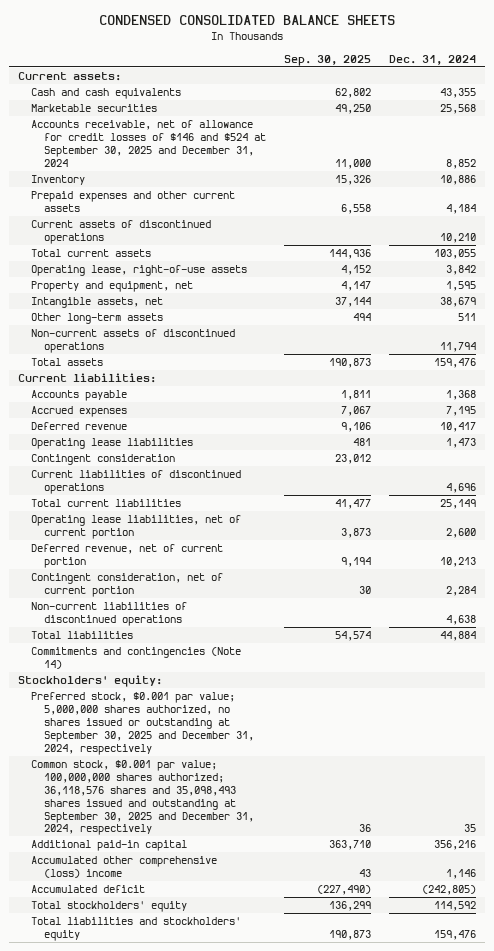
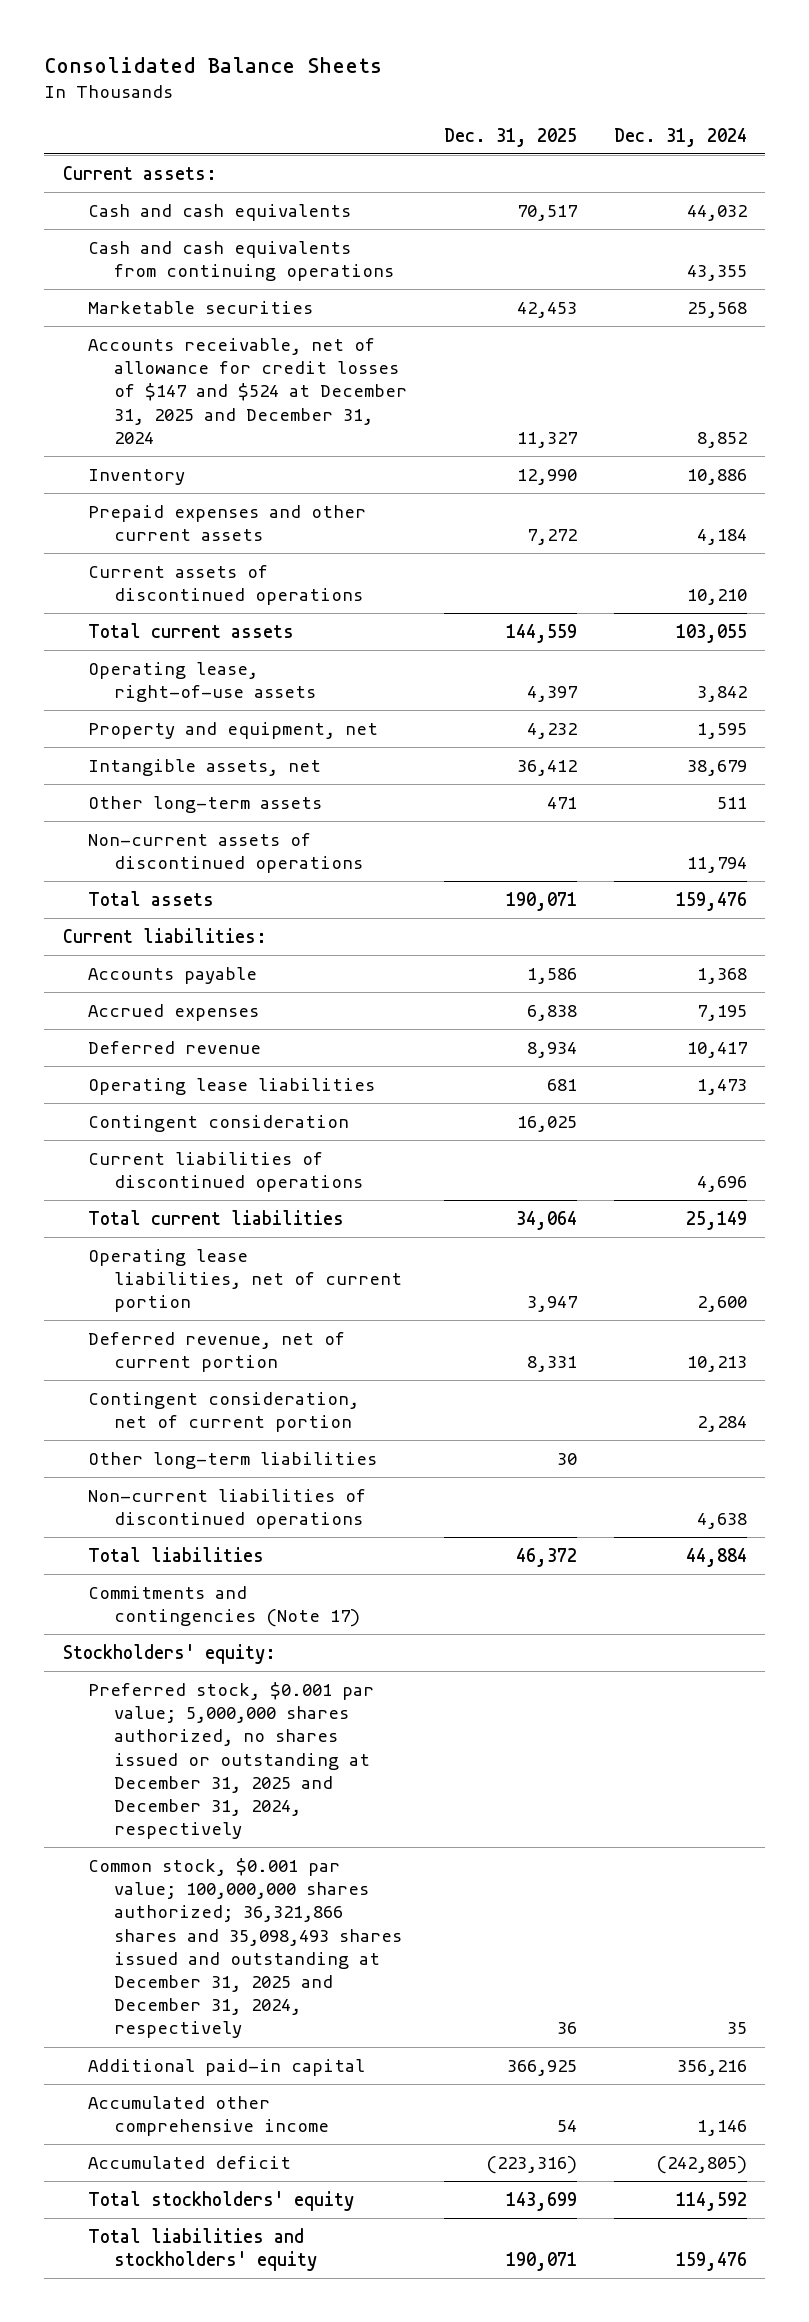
- CONDENSED CONSOLIDATED BALANCE SHEETS
+ Consolidated Balance Sheets
- | Sep. 30, 2025 | Dec. 31, 2024
+ | Dec. 31, 2025 | Dec. 31, 2024
- Cash and cash equivalents | 62,802 | 43,355
+ Cash and cash equivalents | 70,517 | 44,032
+ Cash and cash equivalents from continuing operations | | 43,355
- Accounts receivable, net of allowance for credit losses of $146 and $524 at September 30, 2025 and December 31, 2024 | 11,000 | 8,852
+ Accounts receivable, net of allowance for credit losses of $147 and $524 at December 31, 2025 and December 31, 2024 | 11,327 | 8,852
+ Other long-term liabilities | 30 |
- Commitments and contingencies (Note 14)
+ Commitments and contingencies (Note 17)
- Preferred stock, $0.001 par value; 5,000,000 shares authorized, no shares issued or outstanding at September 30, 2025 and December 31, 2024, respectively
- Common stock, $0.001 par value; 100,000,000 shares authorized; 36,118,576 shares and 35,098,493 shares issued and outstanding at September 30, 2025 and December 31, 2024, respectively | 36 | 35
+ Preferred stock, $0.001 par value; 5,000,000 shares authorized, no shares issued or outstanding at December 31, 2025 and December 31, 2024, respectively
+ Common stock, $0.001 par value; 100,000,000 shares authorized; 36,321,866 shares and 35,098,493 shares issued and outstanding at December 31, 2025 and December 31, 2024, respectively | 36 | 35
- Accumulated other comprehensive (loss) income | 43 | 1,146
+ Accumulated other comprehensive income | 54 | 1,146

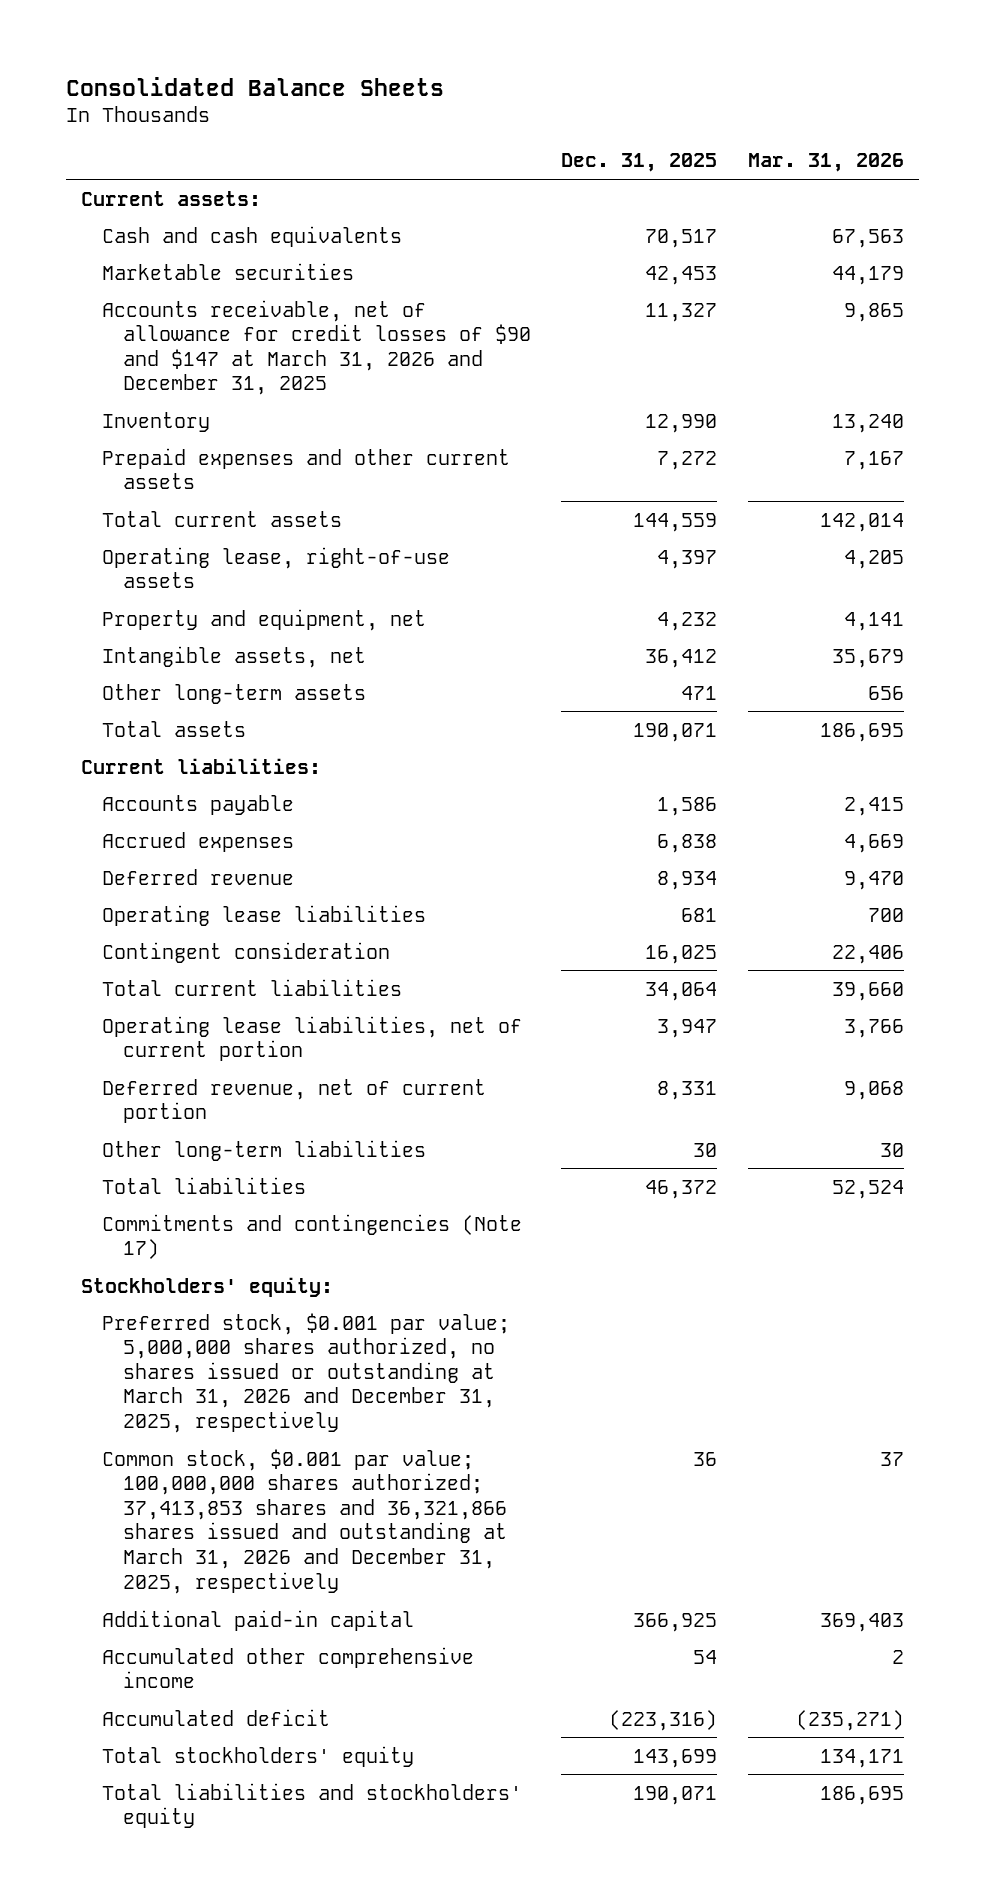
- | Dec. 31, 2025 | Dec. 31, 2024
+ | Dec. 31, 2025 | Mar. 31, 2026
- Cash and cash equivalents from continuing operations | | 43,355
- Accounts receivable, net of allowance for credit losses of $147 and $524 at December 31, 2025 and December 31, 2024 | 11,327 | 8,852
+ Accounts receivable, net of allowance for credit losses of $90 and $147 at March 31, 2026 and December 31, 2025 | 11,327 | 9,865
- Current assets of discontinued operations | | 10,210
- Non-current assets of discontinued operations | | 11,794
- Current liabilities of discontinued operations | | 4,696
- Contingent consideration, net of current portion | | 2,284
- Non-current liabilities of discontinued operations | | 4,638
- Preferred stock, $0.001 par value; 5,000,000 shares authorized, no shares issued or outstanding at December 31, 2025 and December 31, 2024, respectively
- Common stock, $0.001 par value; 100,000,000 shares authorized; 36,321,866 shares and 35,098,493 shares issued and outstanding at December 31, 2025 and December 31, 2024, respectively | 36 | 35
+ Preferred stock, $0.001 par value; 5,000,000 shares authorized, no shares issued or outstanding at March 31, 2026 and December 31, 2025, respectively
+ Common stock, $0.001 par value; 100,000,000 shares authorized; 37,413,853 shares and 36,321,866 shares issued and outstanding at March 31, 2026 and December 31, 2025, respectively | 36 | 37

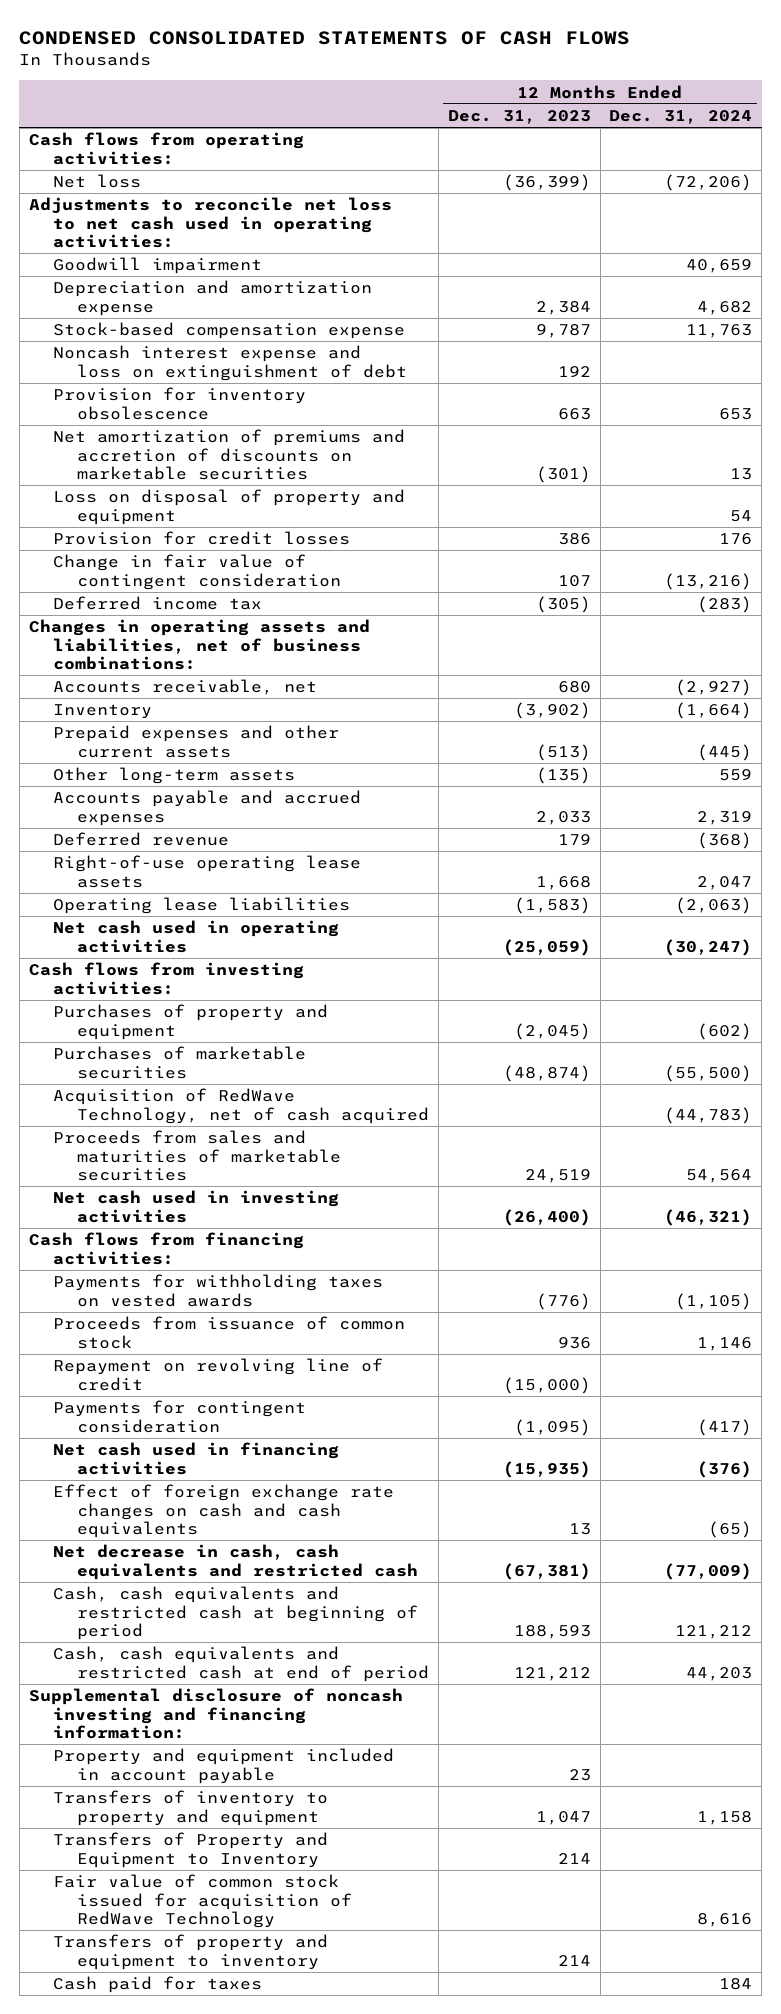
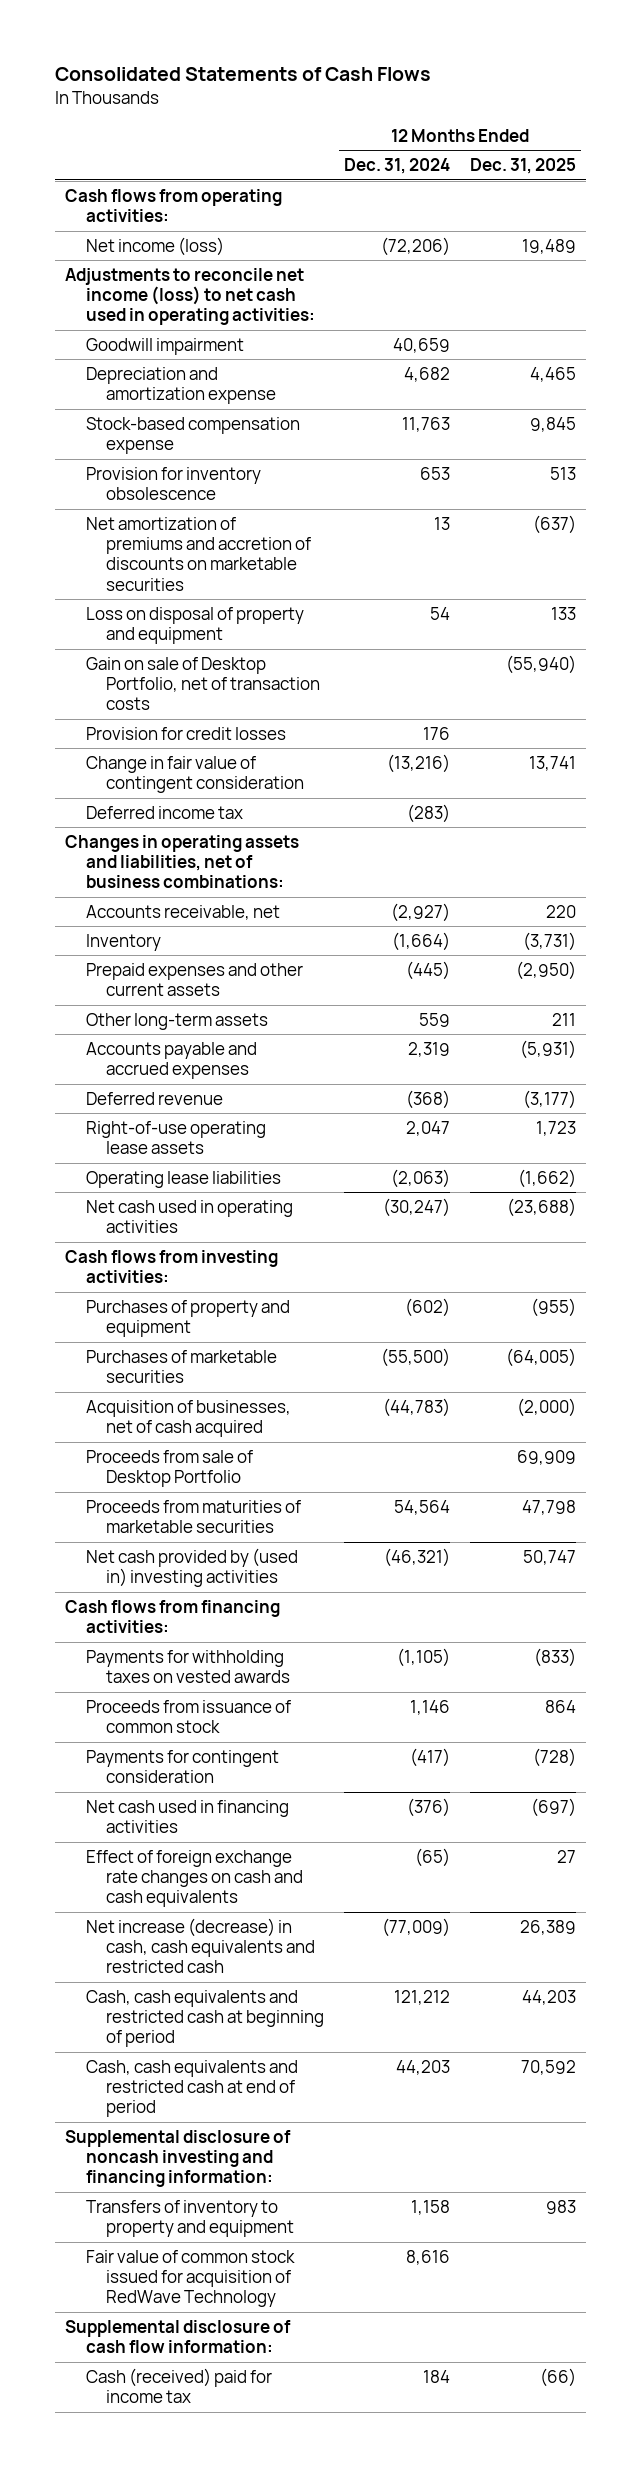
- CONDENSED CONSOLIDATED STATEMENTS OF CASH FLOWS
+ Consolidated Statements of Cash Flows
- | 12 Months Ended Dec. 31, 2023 | 12 Months Ended Dec. 31, 2024
+ | 12 Months Ended Dec. 31, 2024 | 12 Months Ended Dec. 31, 2025
- Net loss | (36,399) | (72,206)
- Adjustments to reconcile net loss to net cash used in operating activities:
+ Net income (loss) | (72,206) | 19,489
+ Adjustments to reconcile net income (loss) to net cash used in operating activities:
- Noncash interest expense and loss on extinguishment of debt | 192 |
+ Gain on sale of Desktop Portfolio, net of transaction costs | | (55,940)
- Acquisition of RedWave Technology, net of cash acquired | | (44,783)
- Proceeds from sales and maturities of marketable securities | 24,519 | 54,564
- Net cash used in investing activities | (26,400) | (46,321)
+ Acquisition of businesses, net of cash acquired | (44,783) | (2,000)
+ Proceeds from sale of Desktop Portfolio | | 69,909
+ Proceeds from maturities of marketable securities | 54,564 | 47,798
+ Net cash provided by (used in) investing activities | (46,321) | 50,747
- Repayment on revolving line of credit | (15,000) |
- Net decrease in cash, cash equivalents and restricted cash | (67,381) | (77,009)
+ Net increase (decrease) in cash, cash equivalents and restricted cash | (77,009) | 26,389
- Property and equipment included in account payable | 23 |
- Transfers of Property and Equipment to Inventory | 214 |
- Transfers of property and equipment to inventory | 214 |
- Cash paid for taxes | | 184
+ Supplemental disclosure of cash flow information:
+ Cash (received) paid for income tax | 184 | (66)

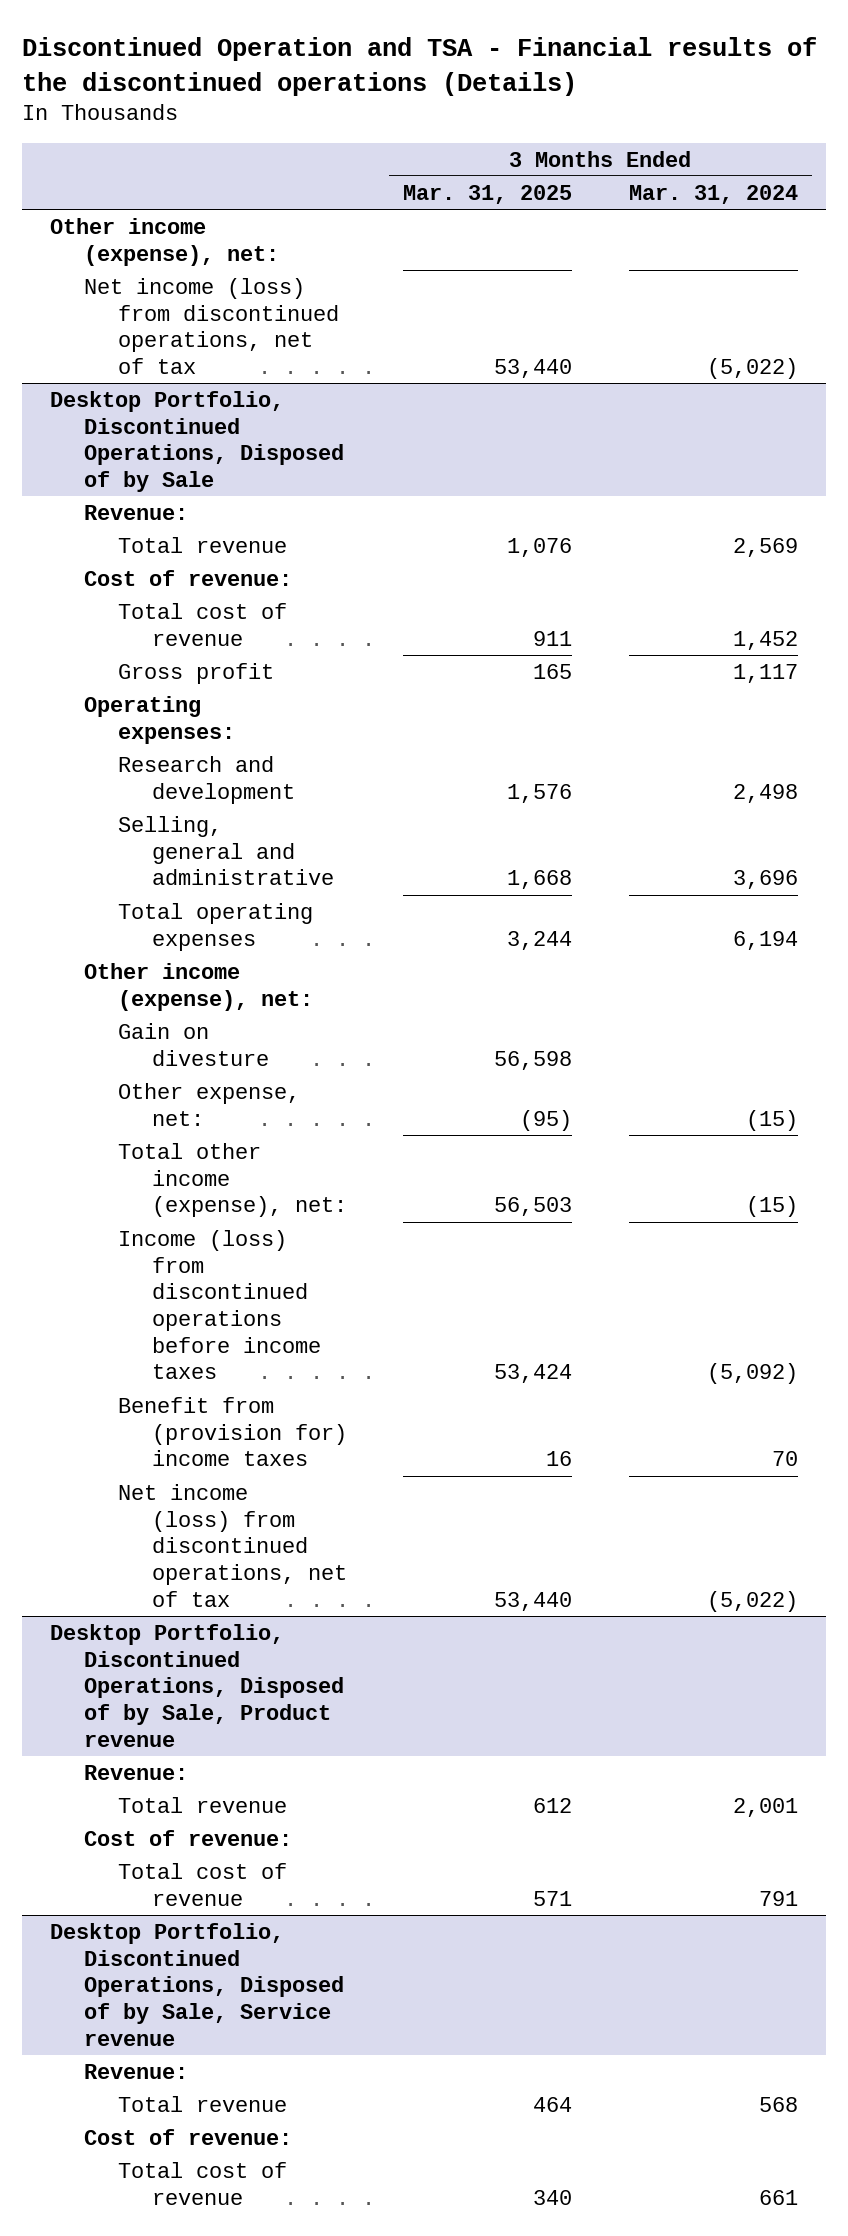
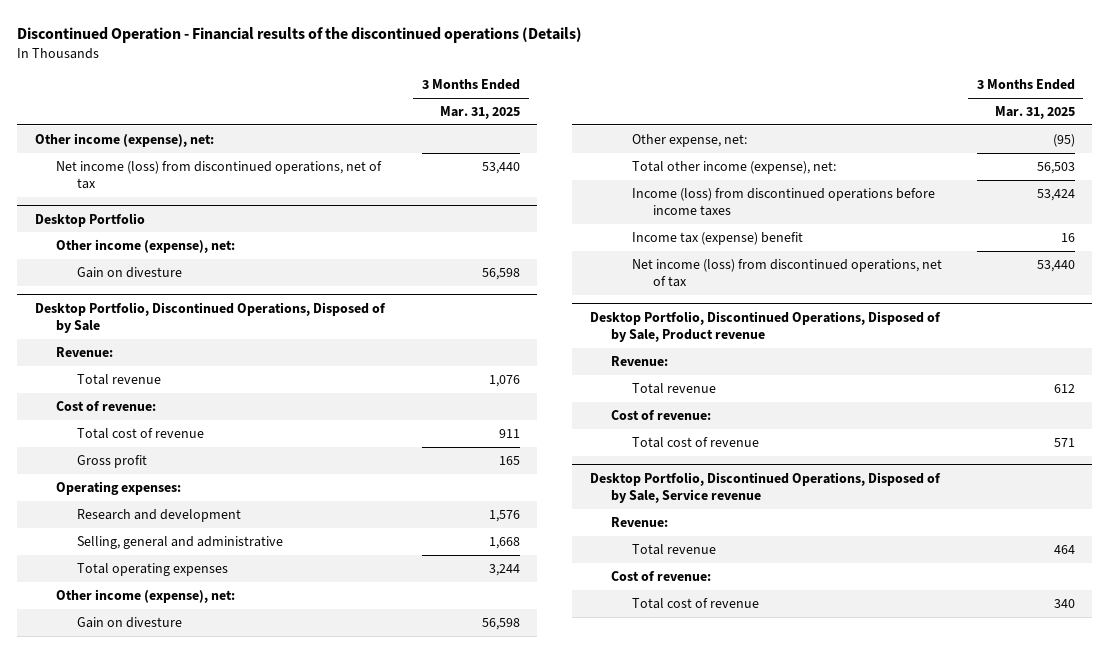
- Discontinued Operation and TSA - Financial results of the discontinued operations (Details)
+ Discontinued Operation - Financial results of the discontinued operations (Details)
- | 3 Months Ended Mar. 31, 2025 | 3 Months Ended Mar. 31, 2024
+ | 3 Months Ended Mar. 31, 2025
+ Desktop Portfolio
+ Other income (expense), net:
+ Gain on divesture | 56,598
@ Desktop Portfolio, Discontinued Operations, Disposed of by Sale
- Benefit from (provision for) income taxes | 16 | 70
+ Income tax (expense) benefit | 16

